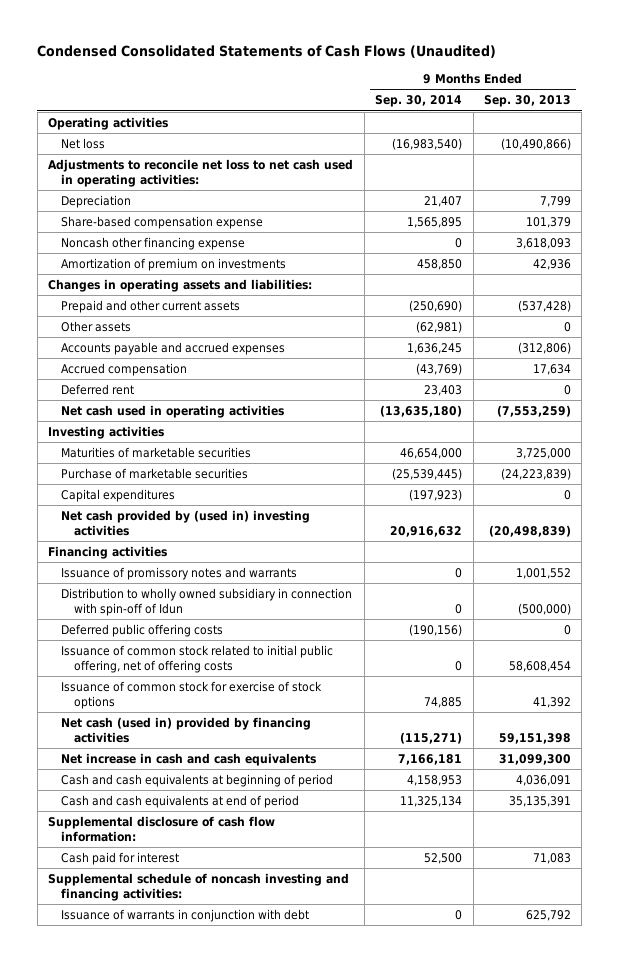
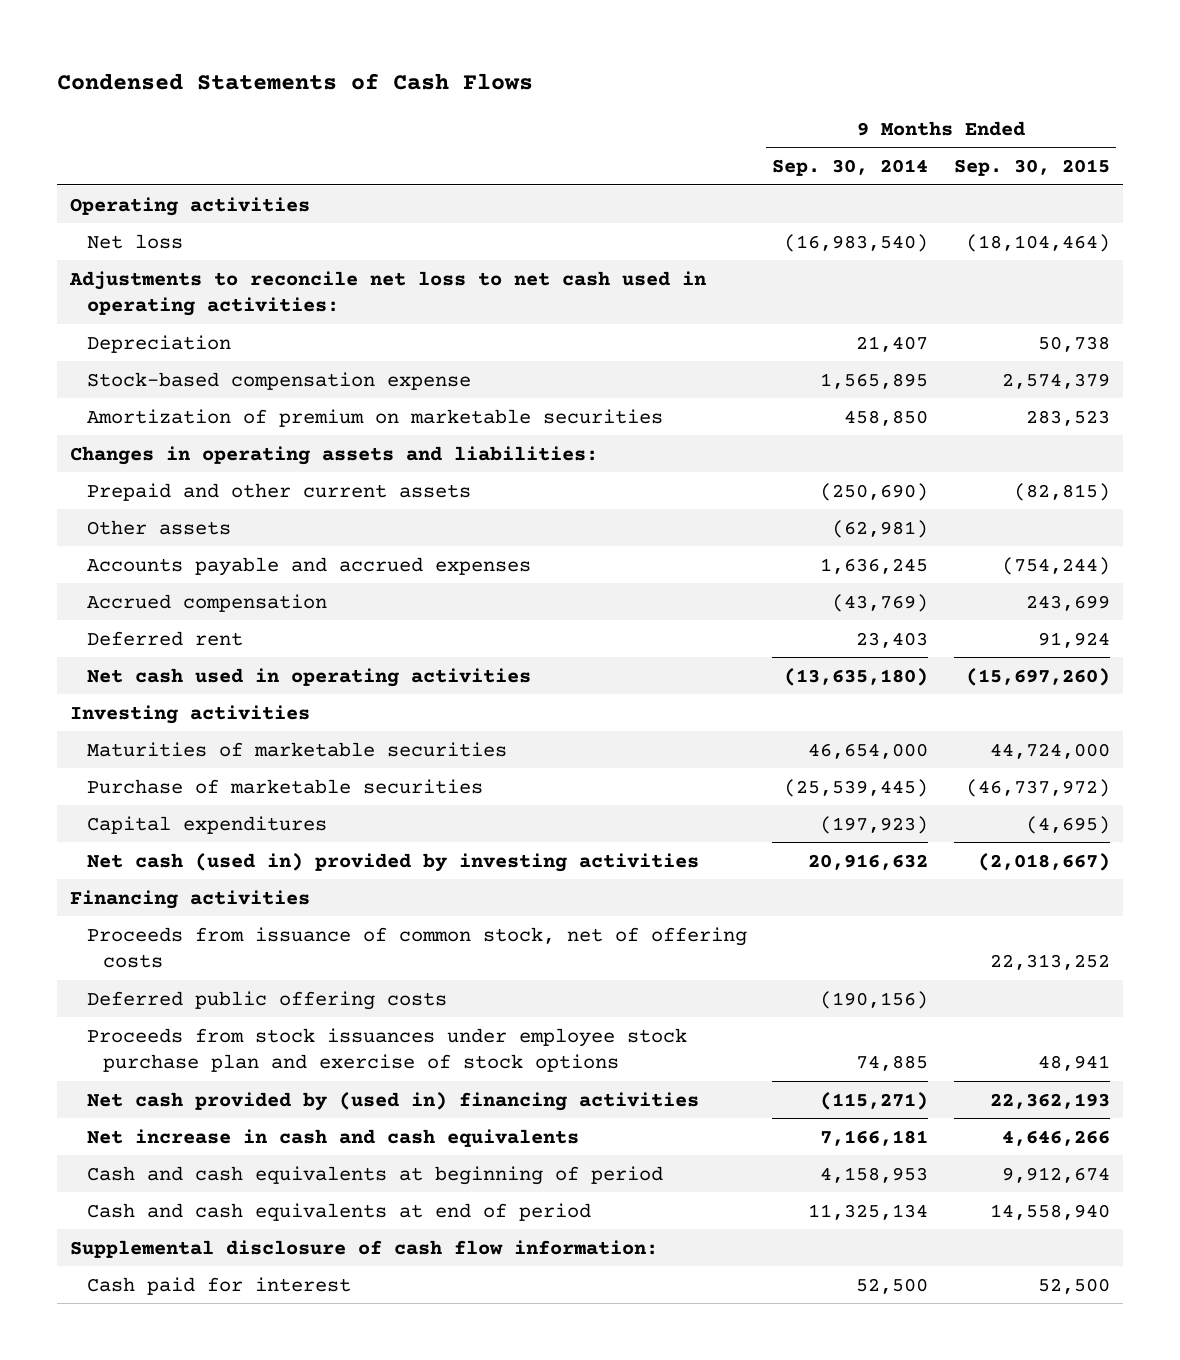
- Condensed Consolidated Statements of Cash Flows (Unaudited)
+ Condensed Statements of Cash Flows
- | 9 Months Ended Sep. 30, 2014 | 9 Months Ended Sep. 30, 2013
+ | 9 Months Ended Sep. 30, 2014 | 9 Months Ended Sep. 30, 2015
- Share-based compensation expense | 1,565,895 | 101,379
- Noncash other financing expense | 0 | 3,618,093
- Amortization of premium on investments | 458,850 | 42,936
+ Stock-based compensation expense | 1,565,895 | 2,574,379
+ Amortization of premium on marketable securities | 458,850 | 283,523
- Net cash provided by (used in) investing activities | 20,916,632 | (20,498,839)
+ Net cash (used in) provided by investing activities | 20,916,632 | (2,018,667)
- Issuance of promissory notes and warrants | 0 | 1,001,552
- Distribution to wholly owned subsidiary in connection with spin-off of Idun | 0 | (500,000)
+ Proceeds from issuance of common stock, net of offering costs | | 22,313,252
- Issuance of common stock related to initial public offering, net of offering costs | 0 | 58,608,454
- Issuance of common stock for exercise of stock options | 74,885 | 41,392
- Net cash (used in) provided by financing activities | (115,271) | 59,151,398
+ Proceeds from stock issuances under employee stock purchase plan and exercise of stock options | 74,885 | 48,941
+ Net cash provided by (used in) financing activities | (115,271) | 22,362,193
- Supplemental schedule of noncash investing and financing activities:
- Issuance of warrants in conjunction with debt | 0 | 625,792

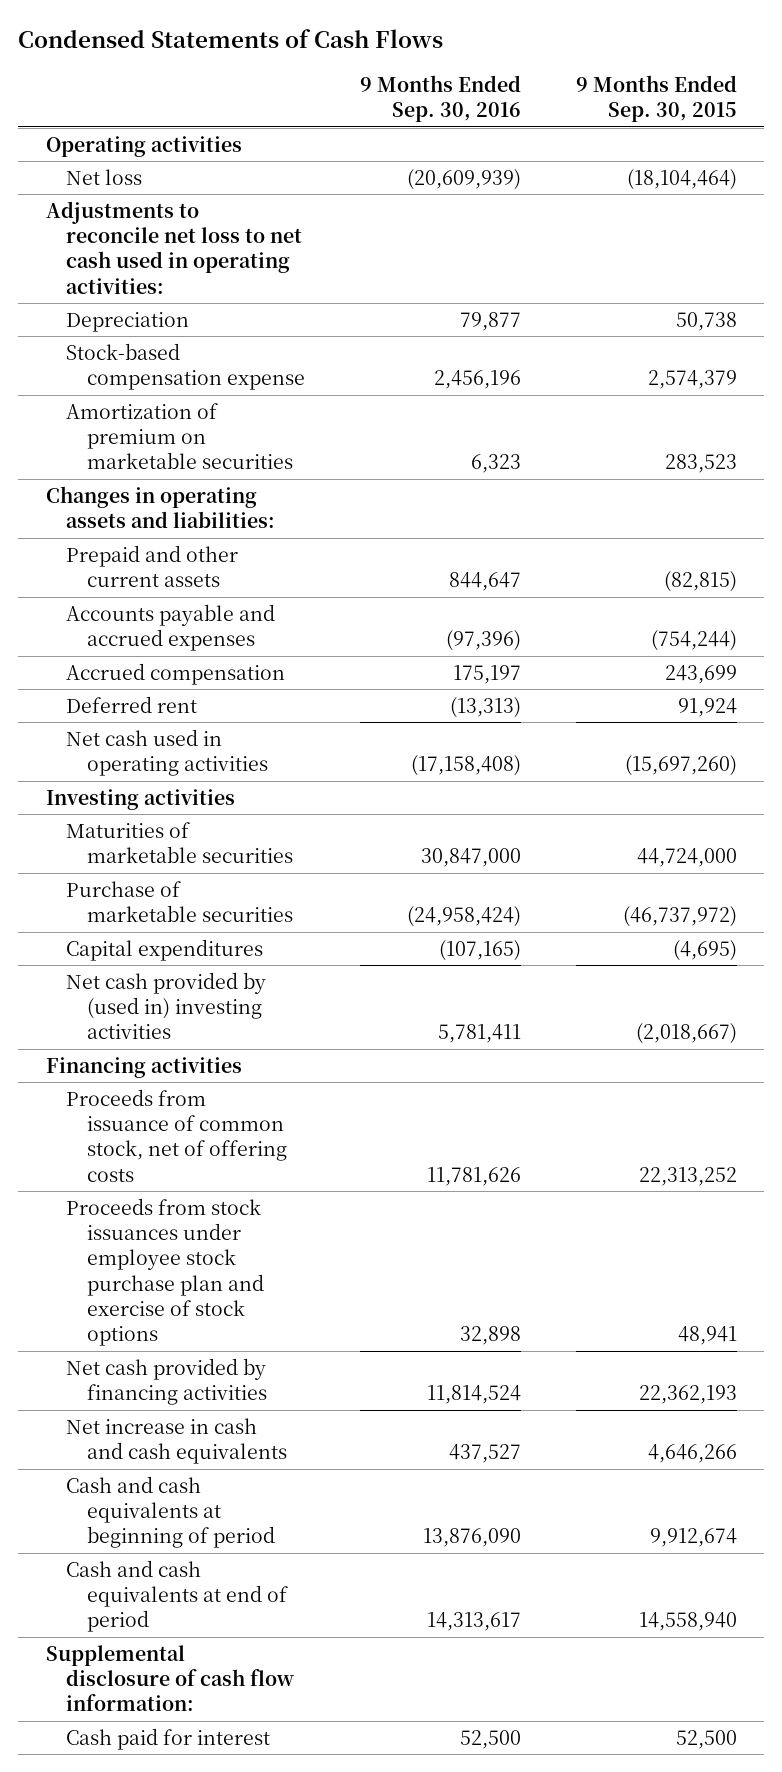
- | 9 Months Ended Sep. 30, 2014 | 9 Months Ended Sep. 30, 2015
+ | 9 Months Ended Sep. 30, 2016 | 9 Months Ended Sep. 30, 2015
- Other assets | (62,981) |
- Net cash (used in) provided by investing activities | 20,916,632 | (2,018,667)
+ Net cash provided by (used in) investing activities | 5,781,411 | (2,018,667)
- Deferred public offering costs | (190,156) |
- Net cash provided by (used in) financing activities | (115,271) | 22,362,193
+ Net cash provided by financing activities | 11,814,524 | 22,362,193

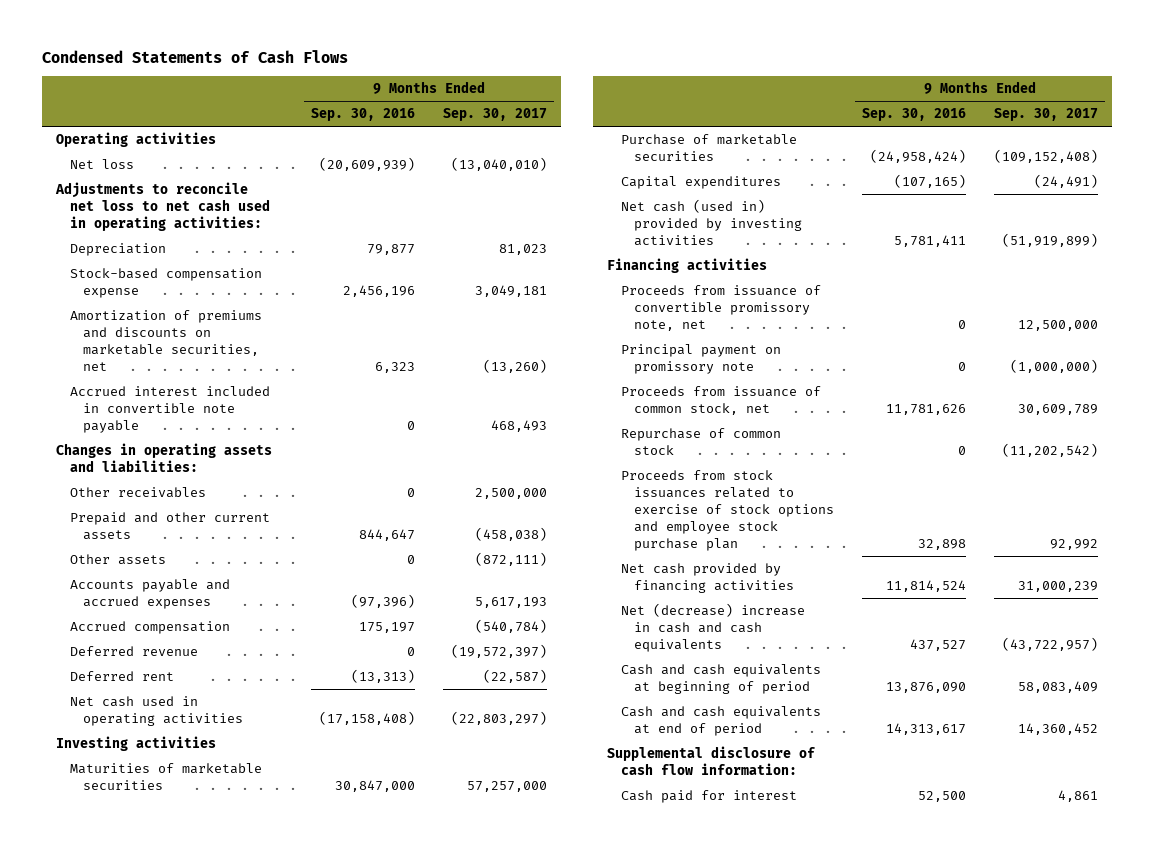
- | 9 Months Ended Sep. 30, 2016 | 9 Months Ended Sep. 30, 2015
+ | 9 Months Ended Sep. 30, 2016 | 9 Months Ended Sep. 30, 2017
- Amortization of premium on marketable securities | 6,323 | 283,523
+ Amortization of premiums and discounts on marketable securities, net | 6,323 | (13,260)
+ Accrued interest included in convertible note payable | 0 | 468,493
+ Other receivables | 0 | 2,500,000
+ Other assets | 0 | (872,111)
+ Deferred revenue | 0 | (19,572,397)
- Net cash provided by (used in) investing activities | 5,781,411 | (2,018,667)
+ Net cash (used in) provided by investing activities | 5,781,411 | (51,919,899)
- Proceeds from issuance of common stock, net of offering costs | 11,781,626 | 22,313,252
- Proceeds from stock issuances under employee stock purchase plan and exercise of stock options | 32,898 | 48,941
+ Proceeds from issuance of convertible promissory note, net | 0 | 12,500,000
+ Principal payment on promissory note | 0 | (1,000,000)
+ Proceeds from issuance of common stock, net | 11,781,626 | 30,609,789
+ Repurchase of common stock | 0 | (11,202,542)
+ Proceeds from stock issuances related to exercise of stock options and employee stock purchase plan | 32,898 | 92,992
- Net increase in cash and cash equivalents | 437,527 | 4,646,266
+ Net (decrease) increase in cash and cash equivalents | 437,527 | (43,722,957)

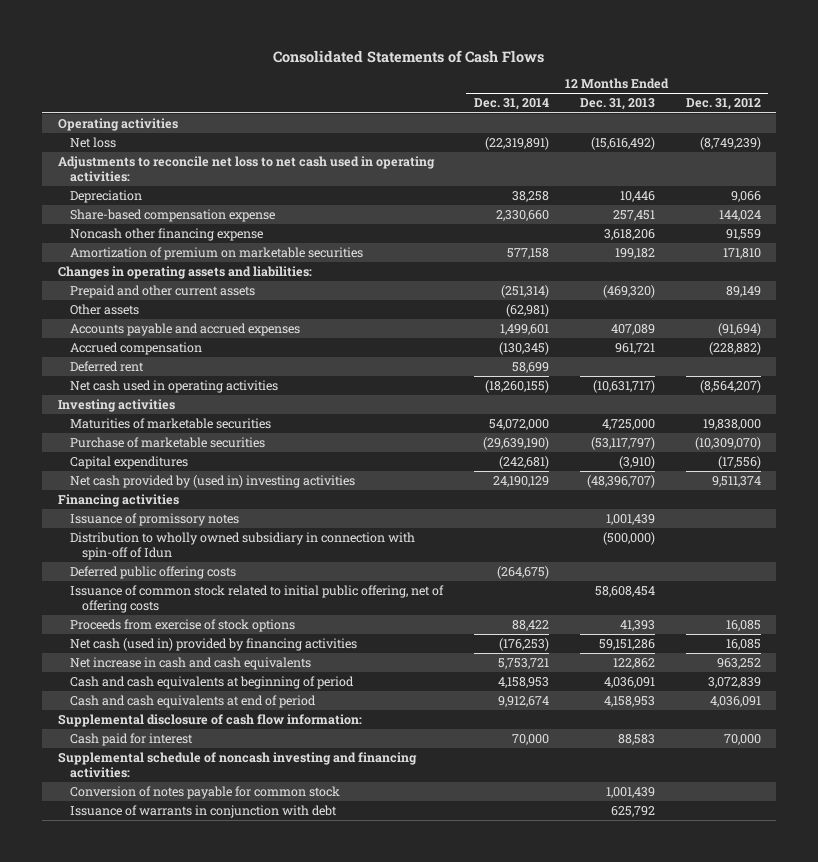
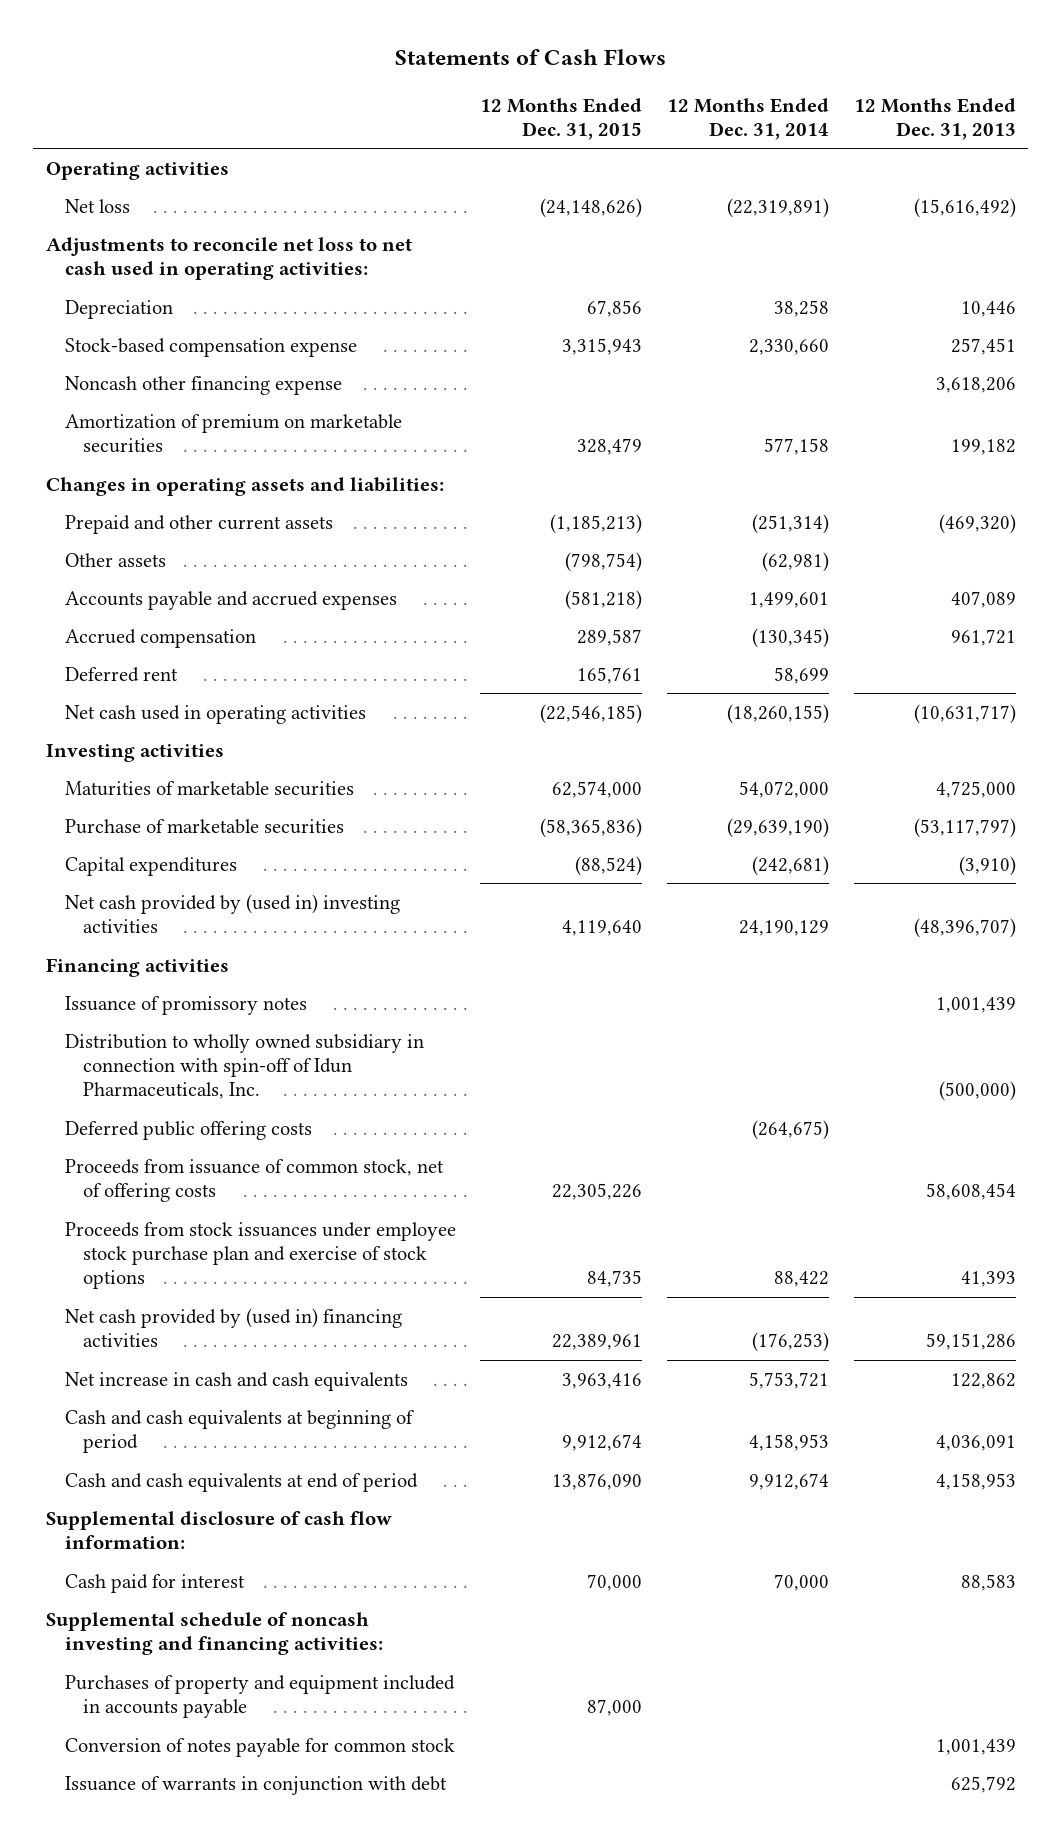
- Consolidated Statements of Cash Flows
+ Statements of Cash Flows
- | 12 Months Ended Dec. 31, 2014 | 12 Months Ended Dec. 31, 2013 | 12 Months Ended Dec. 31, 2012
+ | 12 Months Ended Dec. 31, 2015 | 12 Months Ended Dec. 31, 2014 | 12 Months Ended Dec. 31, 2013
- Share-based compensation expense | 2,330,660 | 257,451 | 144,024
+ Stock-based compensation expense | 3,315,943 | 2,330,660 | 257,451
- Distribution to wholly owned subsidiary in connection with spin-off of Idun | | (500,000) |
+ Distribution to wholly owned subsidiary in connection with spin-off of Idun Pharmaceuticals, Inc. | | | (500,000)
- Issuance of common stock related to initial public offering, net of offering costs | | 58,608,454 |
- Proceeds from exercise of stock options | 88,422 | 41,393 | 16,085
- Net cash (used in) provided by financing activities | (176,253) | 59,151,286 | 16,085
+ Proceeds from issuance of common stock, net of offering costs | 22,305,226 | | 58,608,454
+ Proceeds from stock issuances under employee stock purchase plan and exercise of stock options | 84,735 | 88,422 | 41,393
+ Net cash provided by (used in) financing activities | 22,389,961 | (176,253) | 59,151,286
+ Purchases of property and equipment included in accounts payable | 87,000 | |

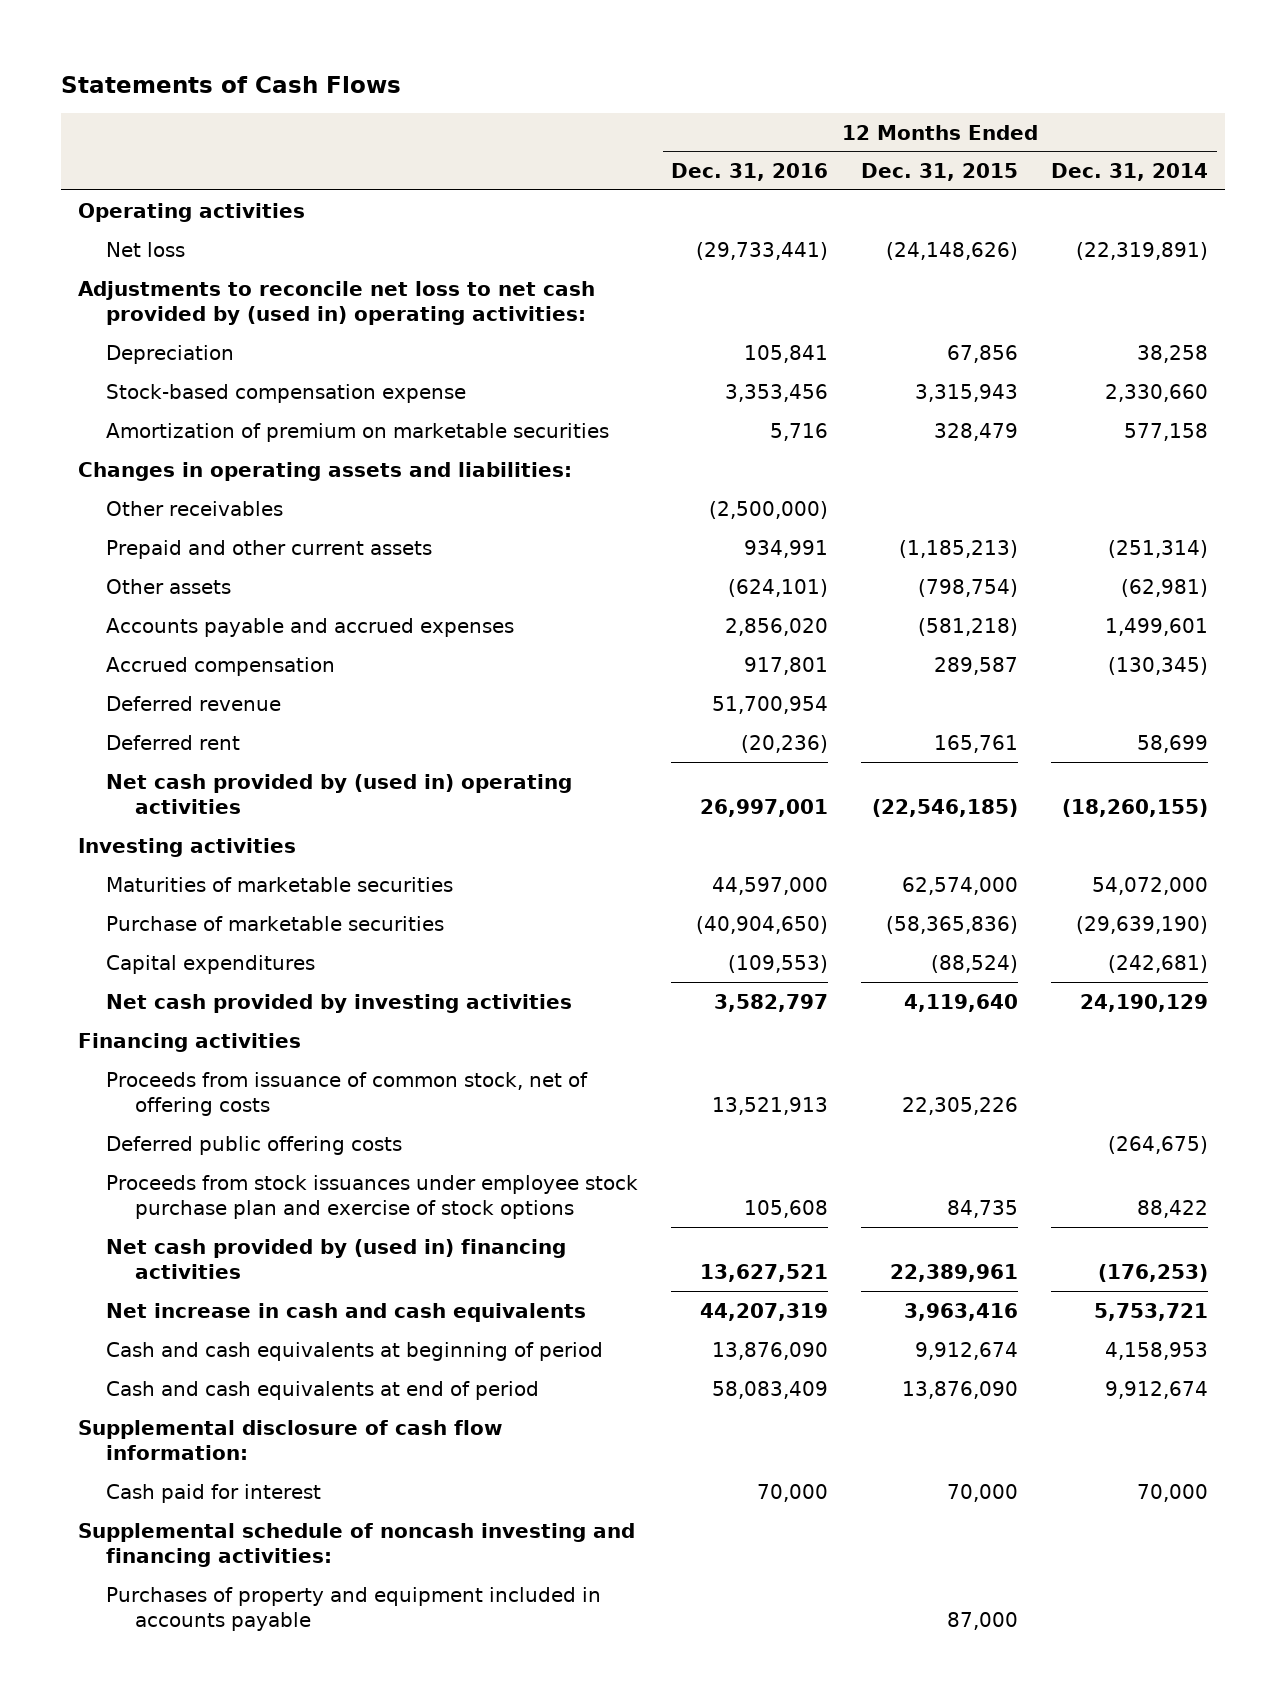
- | 12 Months Ended Dec. 31, 2015 | 12 Months Ended Dec. 31, 2014 | 12 Months Ended Dec. 31, 2013
+ | 12 Months Ended Dec. 31, 2016 | 12 Months Ended Dec. 31, 2015 | 12 Months Ended Dec. 31, 2014
- Adjustments to reconcile net loss to net cash used in operating activities:
+ Adjustments to reconcile net loss to net cash provided by (used in) operating activities:
- Noncash other financing expense | | | 3,618,206
+ Other receivables | (2,500,000) | |
+ Deferred revenue | 51,700,954 | |
- Net cash used in operating activities | (22,546,185) | (18,260,155) | (10,631,717)
+ Net cash provided by (used in) operating activities | 26,997,001 | (22,546,185) | (18,260,155)
- Net cash provided by (used in) investing activities | 4,119,640 | 24,190,129 | (48,396,707)
+ Net cash provided by investing activities | 3,582,797 | 4,119,640 | 24,190,129
- Issuance of promissory notes | | | 1,001,439
- Distribution to wholly owned subsidiary in connection with spin-off of Idun Pharmaceuticals, Inc. | | | (500,000)
moved down: Deferred public offering costs | | | (264,675)
- Conversion of notes payable for common stock | | | 1,001,439
- Issuance of warrants in conjunction with debt | | | 625,792

